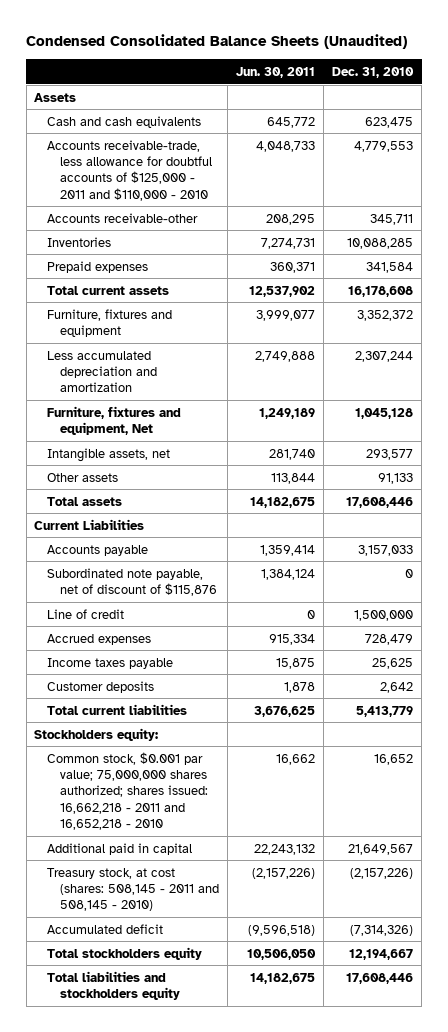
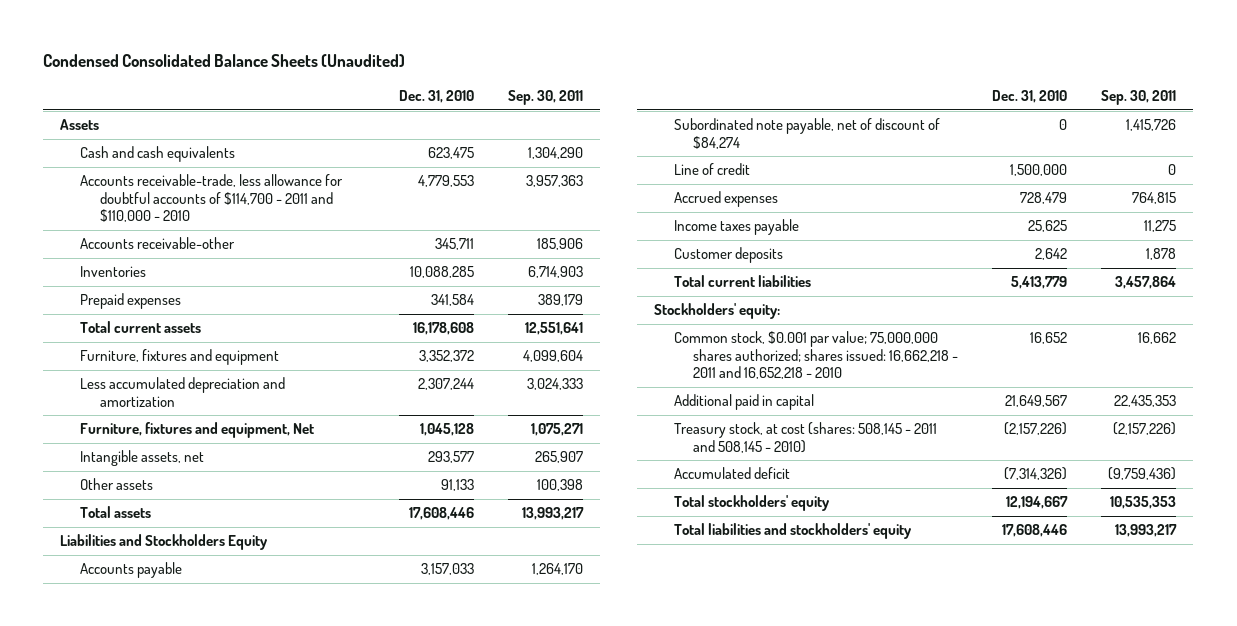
- | Jun. 30, 2011 | Dec. 31, 2010
+ | Dec. 31, 2010 | Sep. 30, 2011
- Accounts receivable-trade, less allowance for doubtful accounts of $125,000 - 2011 and $110,000 - 2010 | 4,048,733 | 4,779,553
+ Accounts receivable-trade, less allowance for doubtful accounts of $114,700 - 2011 and $110,000 - 2010 | 4,779,553 | 3,957,363
- Current Liabilities
+ Liabilities and Stockholders Equity
- Subordinated note payable, net of discount of $115,876 | 1,384,124 | 0
+ Subordinated note payable, net of discount of $84,274 | 0 | 1,415,726
- Stockholders equity:
+ Stockholders' equity:
- Total stockholders equity | 10,506,050 | 12,194,667
- Total liabilities and stockholders equity | 14,182,675 | 17,608,446
+ Total stockholders' equity | 12,194,667 | 10,535,353
+ Total liabilities and stockholders' equity | 17,608,446 | 13,993,217

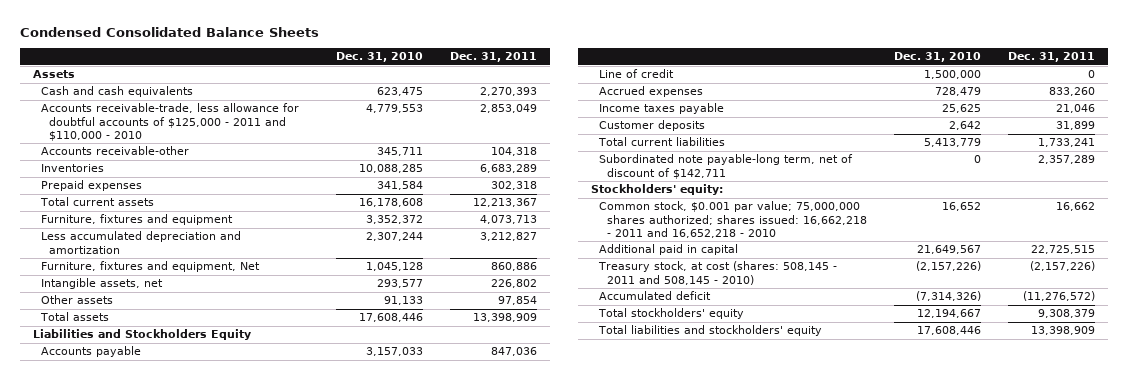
- Condensed Consolidated Balance Sheets (Unaudited)
+ Condensed Consolidated Balance Sheets
- | Dec. 31, 2010 | Sep. 30, 2011
+ | Dec. 31, 2010 | Dec. 31, 2011
- Accounts receivable-trade, less allowance for doubtful accounts of $114,700 - 2011 and $110,000 - 2010 | 4,779,553 | 3,957,363
+ Accounts receivable-trade, less allowance for doubtful accounts of $125,000 - 2011 and $110,000 - 2010 | 4,779,553 | 2,853,049
- Subordinated note payable, net of discount of $84,274 | 0 | 1,415,726
+ Subordinated note payable-long term, net of discount of $142,711 | 0 | 2,357,289

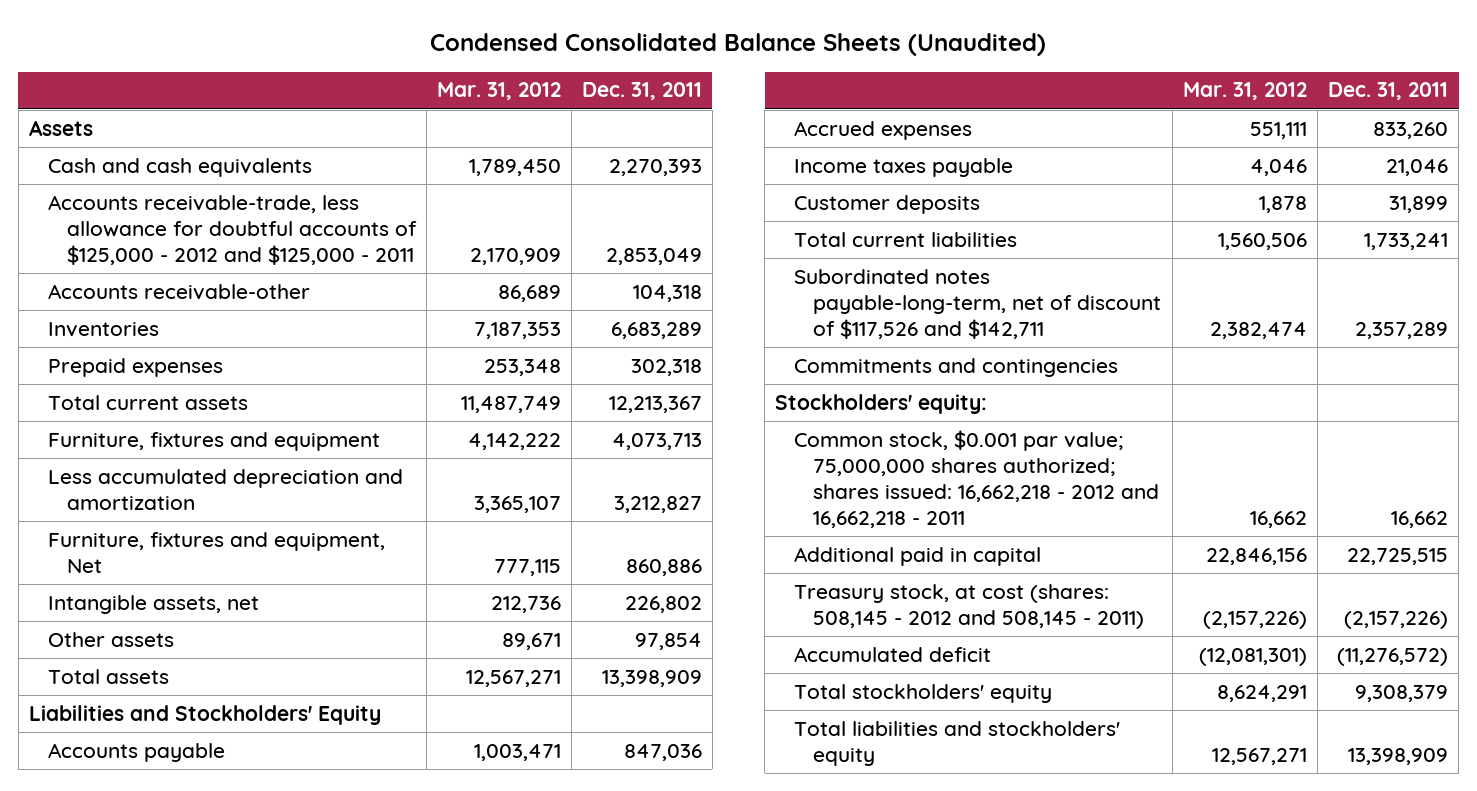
- Condensed Consolidated Balance Sheets
+ Condensed Consolidated Balance Sheets (Unaudited)
- | Dec. 31, 2010 | Dec. 31, 2011
+ | Mar. 31, 2012 | Dec. 31, 2011
- Accounts receivable-trade, less allowance for doubtful accounts of $125,000 - 2011 and $110,000 - 2010 | 4,779,553 | 2,853,049
+ Accounts receivable-trade, less allowance for doubtful accounts of $125,000 - 2012 and $125,000 - 2011 | 2,170,909 | 2,853,049
- Liabilities and Stockholders Equity
+ Liabilities and Stockholders' Equity
- Line of credit | 1,500,000 | 0
- Subordinated note payable-long term, net of discount of $142,711 | 0 | 2,357,289
+ Subordinated notes payable-long-term, net of discount of $117,526 and $142,711 | 2,382,474 | 2,357,289
+ Commitments and contingencies
- Common stock, $0.001 par value; 75,000,000 shares authorized; shares issued: 16,662,218 - 2011 and 16,652,218 - 2010 | 16,652 | 16,662
+ Common stock, $0.001 par value; 75,000,000 shares authorized; shares issued: 16,662,218 - 2012 and 16,662,218 - 2011 | 16,662 | 16,662
- Treasury stock, at cost (shares: 508,145 - 2011 and 508,145 - 2010) | (2,157,226) | (2,157,226)
+ Treasury stock, at cost (shares: 508,145 - 2012 and 508,145 - 2011) | (2,157,226) | (2,157,226)

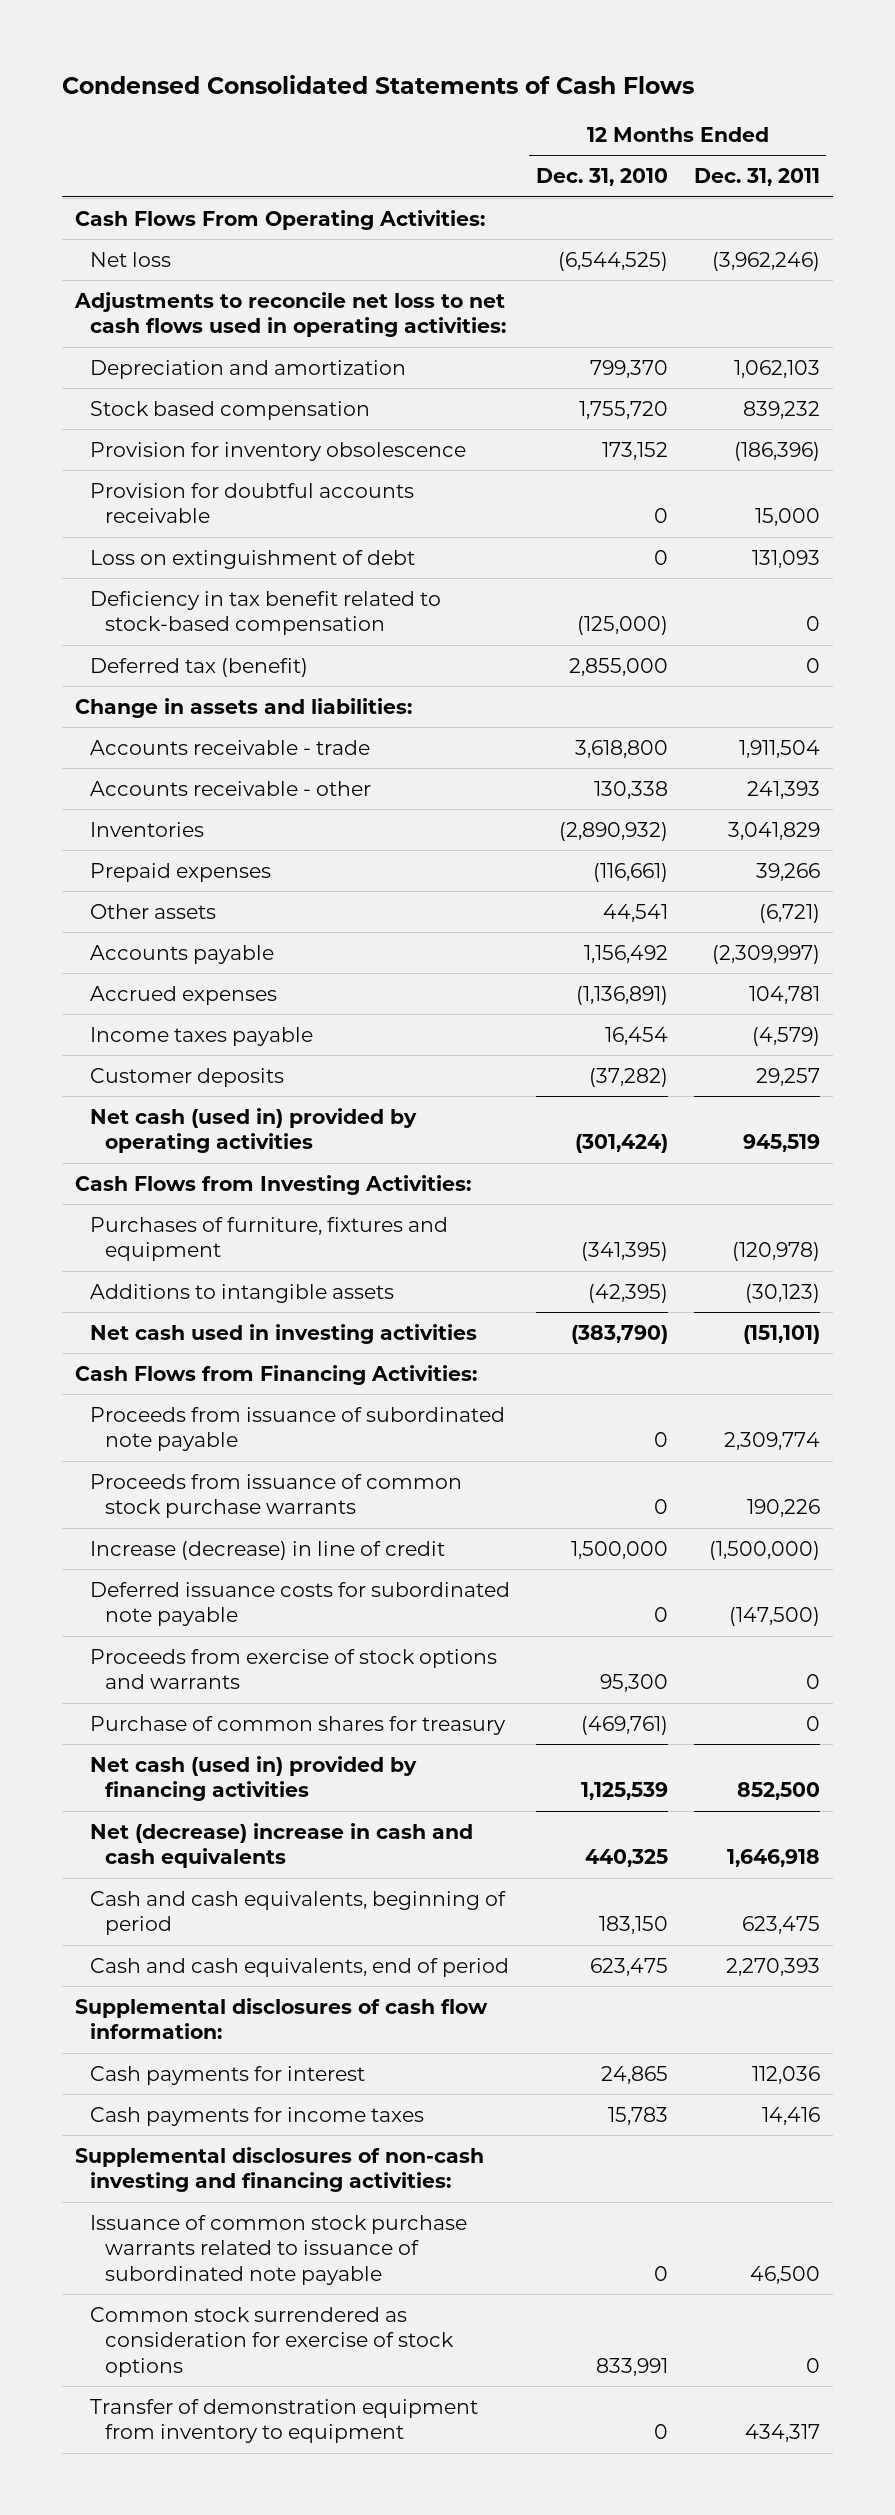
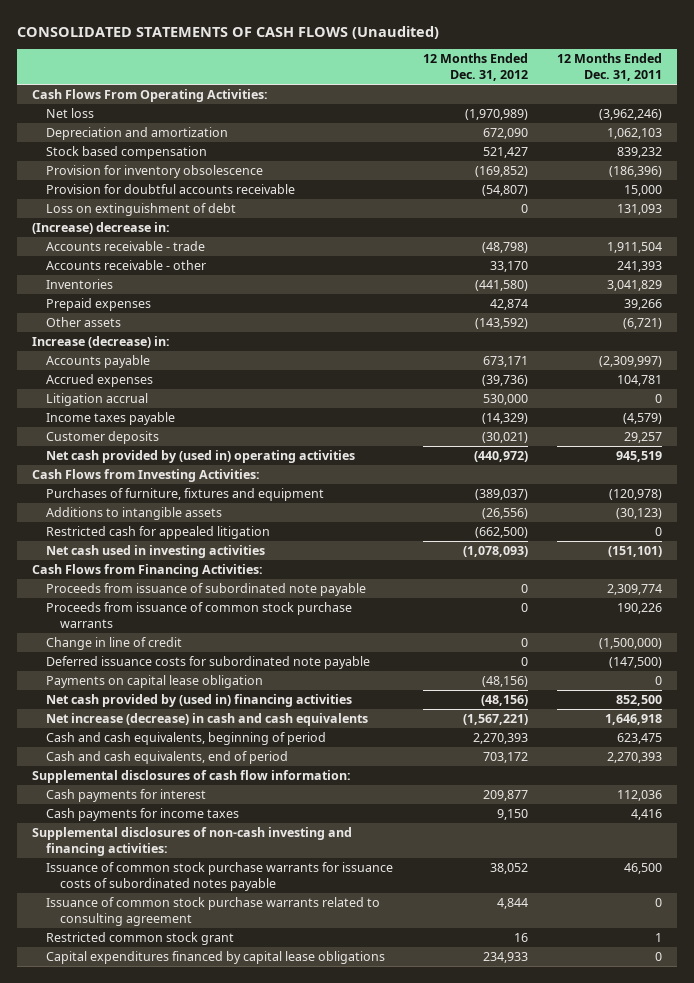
- Condensed Consolidated Statements of Cash Flows
+ CONSOLIDATED STATEMENTS OF CASH FLOWS (Unaudited)
- | 12 Months Ended Dec. 31, 2010 | 12 Months Ended Dec. 31, 2011
+ | 12 Months Ended Dec. 31, 2012 | 12 Months Ended Dec. 31, 2011
- Adjustments to reconcile net loss to net cash flows used in operating activities:
- Deficiency in tax benefit related to stock-based compensation | (125,000) | 0
- Deferred tax (benefit) | 2,855,000 | 0
- Change in assets and liabilities:
+ (Increase) decrease in:
+ Increase (decrease) in:
+ Litigation accrual | 530,000 | 0
- Net cash (used in) provided by operating activities | (301,424) | 945,519
+ Net cash provided by (used in) operating activities | (440,972) | 945,519
+ Restricted cash for appealed litigation | (662,500) | 0
- Increase (decrease) in line of credit | 1,500,000 | (1,500,000)
+ Change in line of credit | 0 | (1,500,000)
- Proceeds from exercise of stock options and warrants | 95,300 | 0
- Purchase of common shares for treasury | (469,761) | 0
- Net cash (used in) provided by financing activities | 1,125,539 | 852,500
- Net (decrease) increase in cash and cash equivalents | 440,325 | 1,646,918
+ Payments on capital lease obligation | (48,156) | 0
+ Net cash provided by (used in) financing activities | (48,156) | 852,500
+ Net increase (decrease) in cash and cash equivalents | (1,567,221) | 1,646,918
- Cash payments for income taxes | 15,783 | 14,416
+ Cash payments for income taxes | 9,150 | 4,416
- Issuance of common stock purchase warrants related to issuance of subordinated note payable | 0 | 46,500
- Common stock surrendered as consideration for exercise of stock options | 833,991 | 0
- Transfer of demonstration equipment from inventory to equipment | 0 | 434,317
+ Issuance of common stock purchase warrants for issuance costs of subordinated notes payable | 38,052 | 46,500
+ Issuance of common stock purchase warrants related to consulting agreement | 4,844 | 0
+ Restricted common stock grant | 16 | 1
+ Capital expenditures financed by capital lease obligations | 234,933 | 0

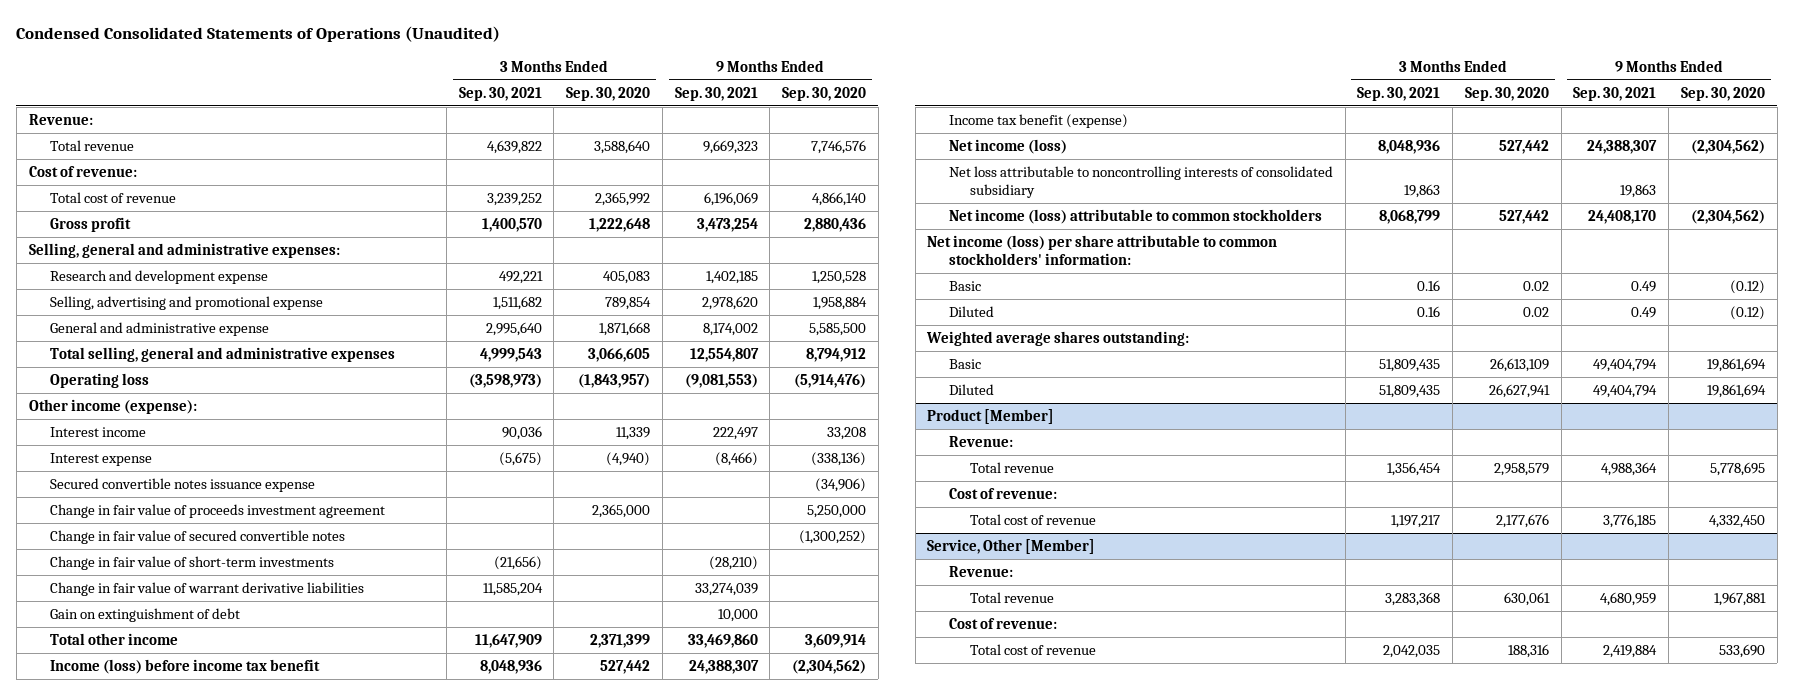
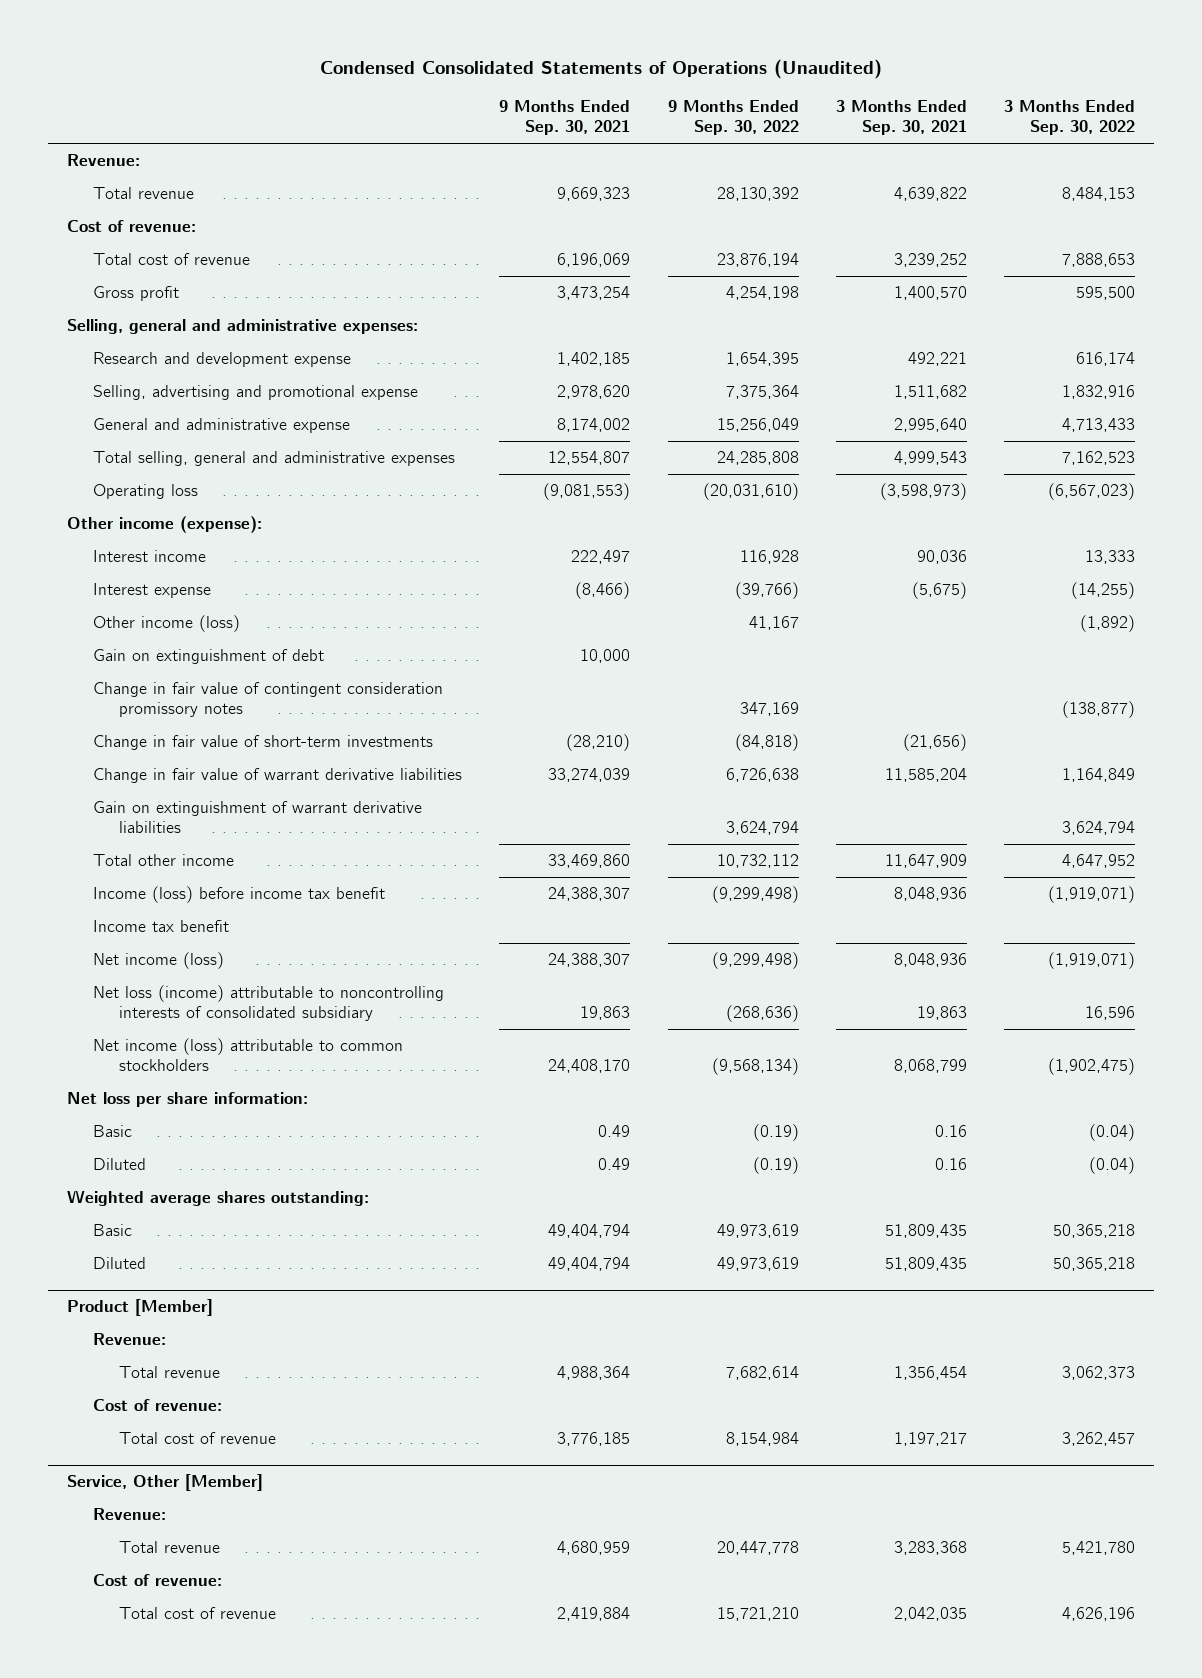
- | 3 Months Ended Sep. 30, 2021 | 3 Months Ended Sep. 30, 2020 | 9 Months Ended Sep. 30, 2021 | 9 Months Ended Sep. 30, 2020
+ | 9 Months Ended Sep. 30, 2021 | 9 Months Ended Sep. 30, 2022 | 3 Months Ended Sep. 30, 2021 | 3 Months Ended Sep. 30, 2022
- Secured convertible notes issuance expense | | | | (34,906)
- Change in fair value of proceeds investment agreement | | 2,365,000 | | 5,250,000
- Change in fair value of secured convertible notes | | | | (1,300,252)
+ Other income (loss) | | 41,167 | | (1,892)
moved up: Gain on extinguishment of debt | 10,000 | | |
+ Change in fair value of contingent consideration promissory notes | | 347,169 | | (138,877)
+ Gain on extinguishment of warrant derivative liabilities | | 3,624,794 | | 3,624,794
- Income tax benefit (expense)
+ Income tax benefit
- Net loss attributable to noncontrolling interests of consolidated subsidiary | 19,863 | | 19,863 |
+ Net loss (income) attributable to noncontrolling interests of consolidated subsidiary | 19,863 | (268,636) | 19,863 | 16,596
- Net income (loss) per share attributable to common stockholders' information:
+ Net loss per share information:

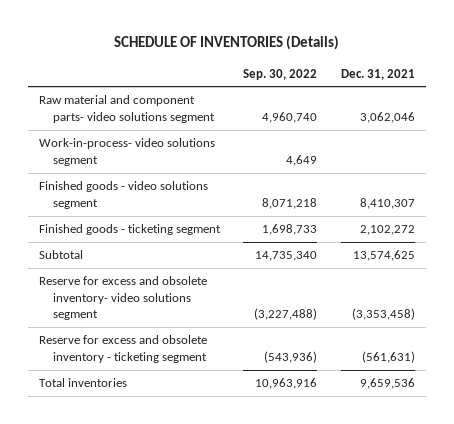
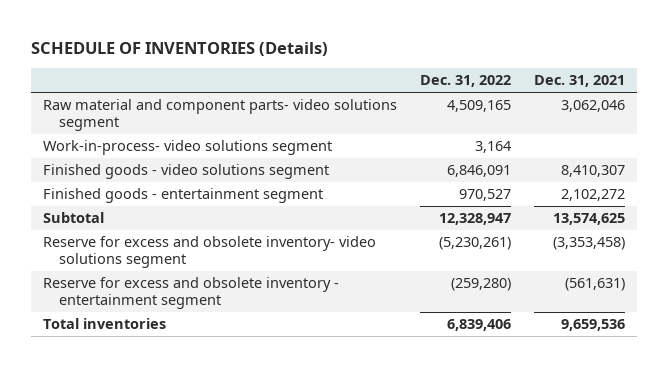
- | Sep. 30, 2022 | Dec. 31, 2021
+ | Dec. 31, 2022 | Dec. 31, 2021
- Finished goods - ticketing segment | 1,698,733 | 2,102,272
+ Finished goods - entertainment segment | 970,527 | 2,102,272
- Reserve for excess and obsolete inventory - ticketing segment | (543,936) | (561,631)
+ Reserve for excess and obsolete inventory - entertainment segment | (259,280) | (561,631)

